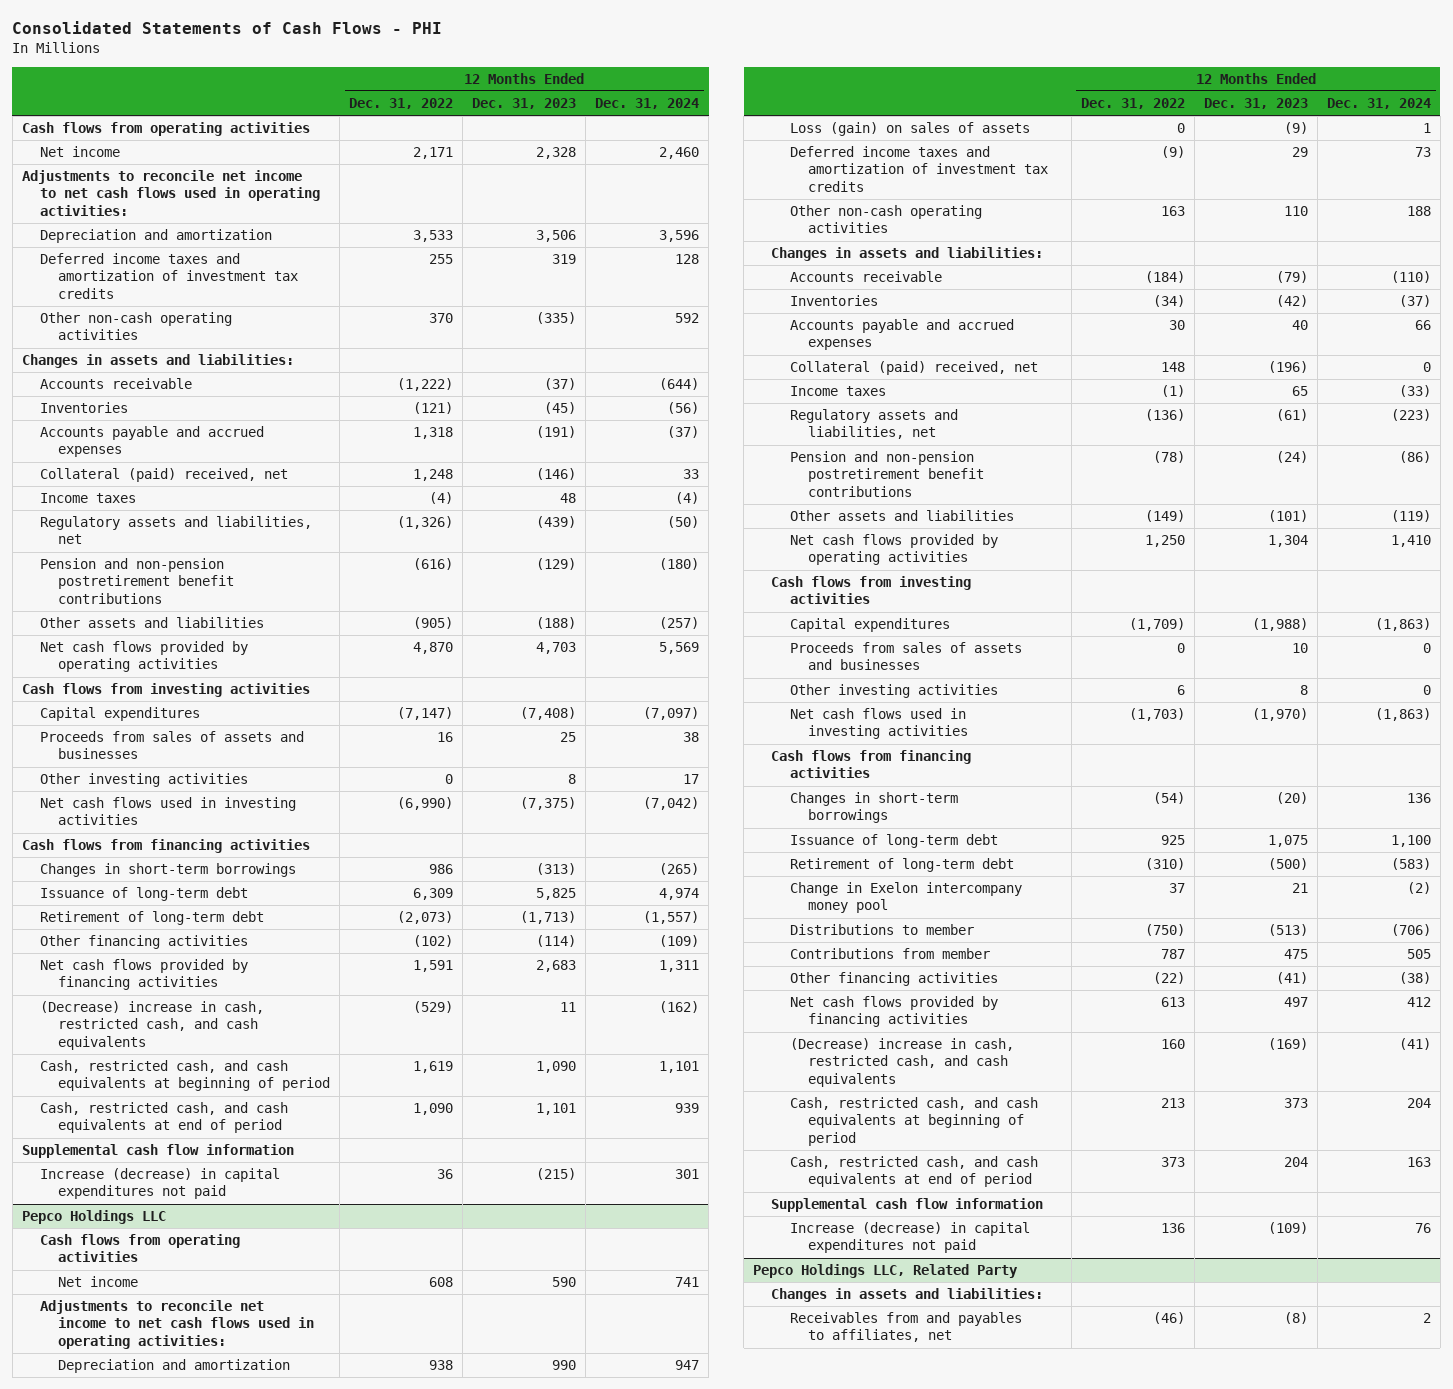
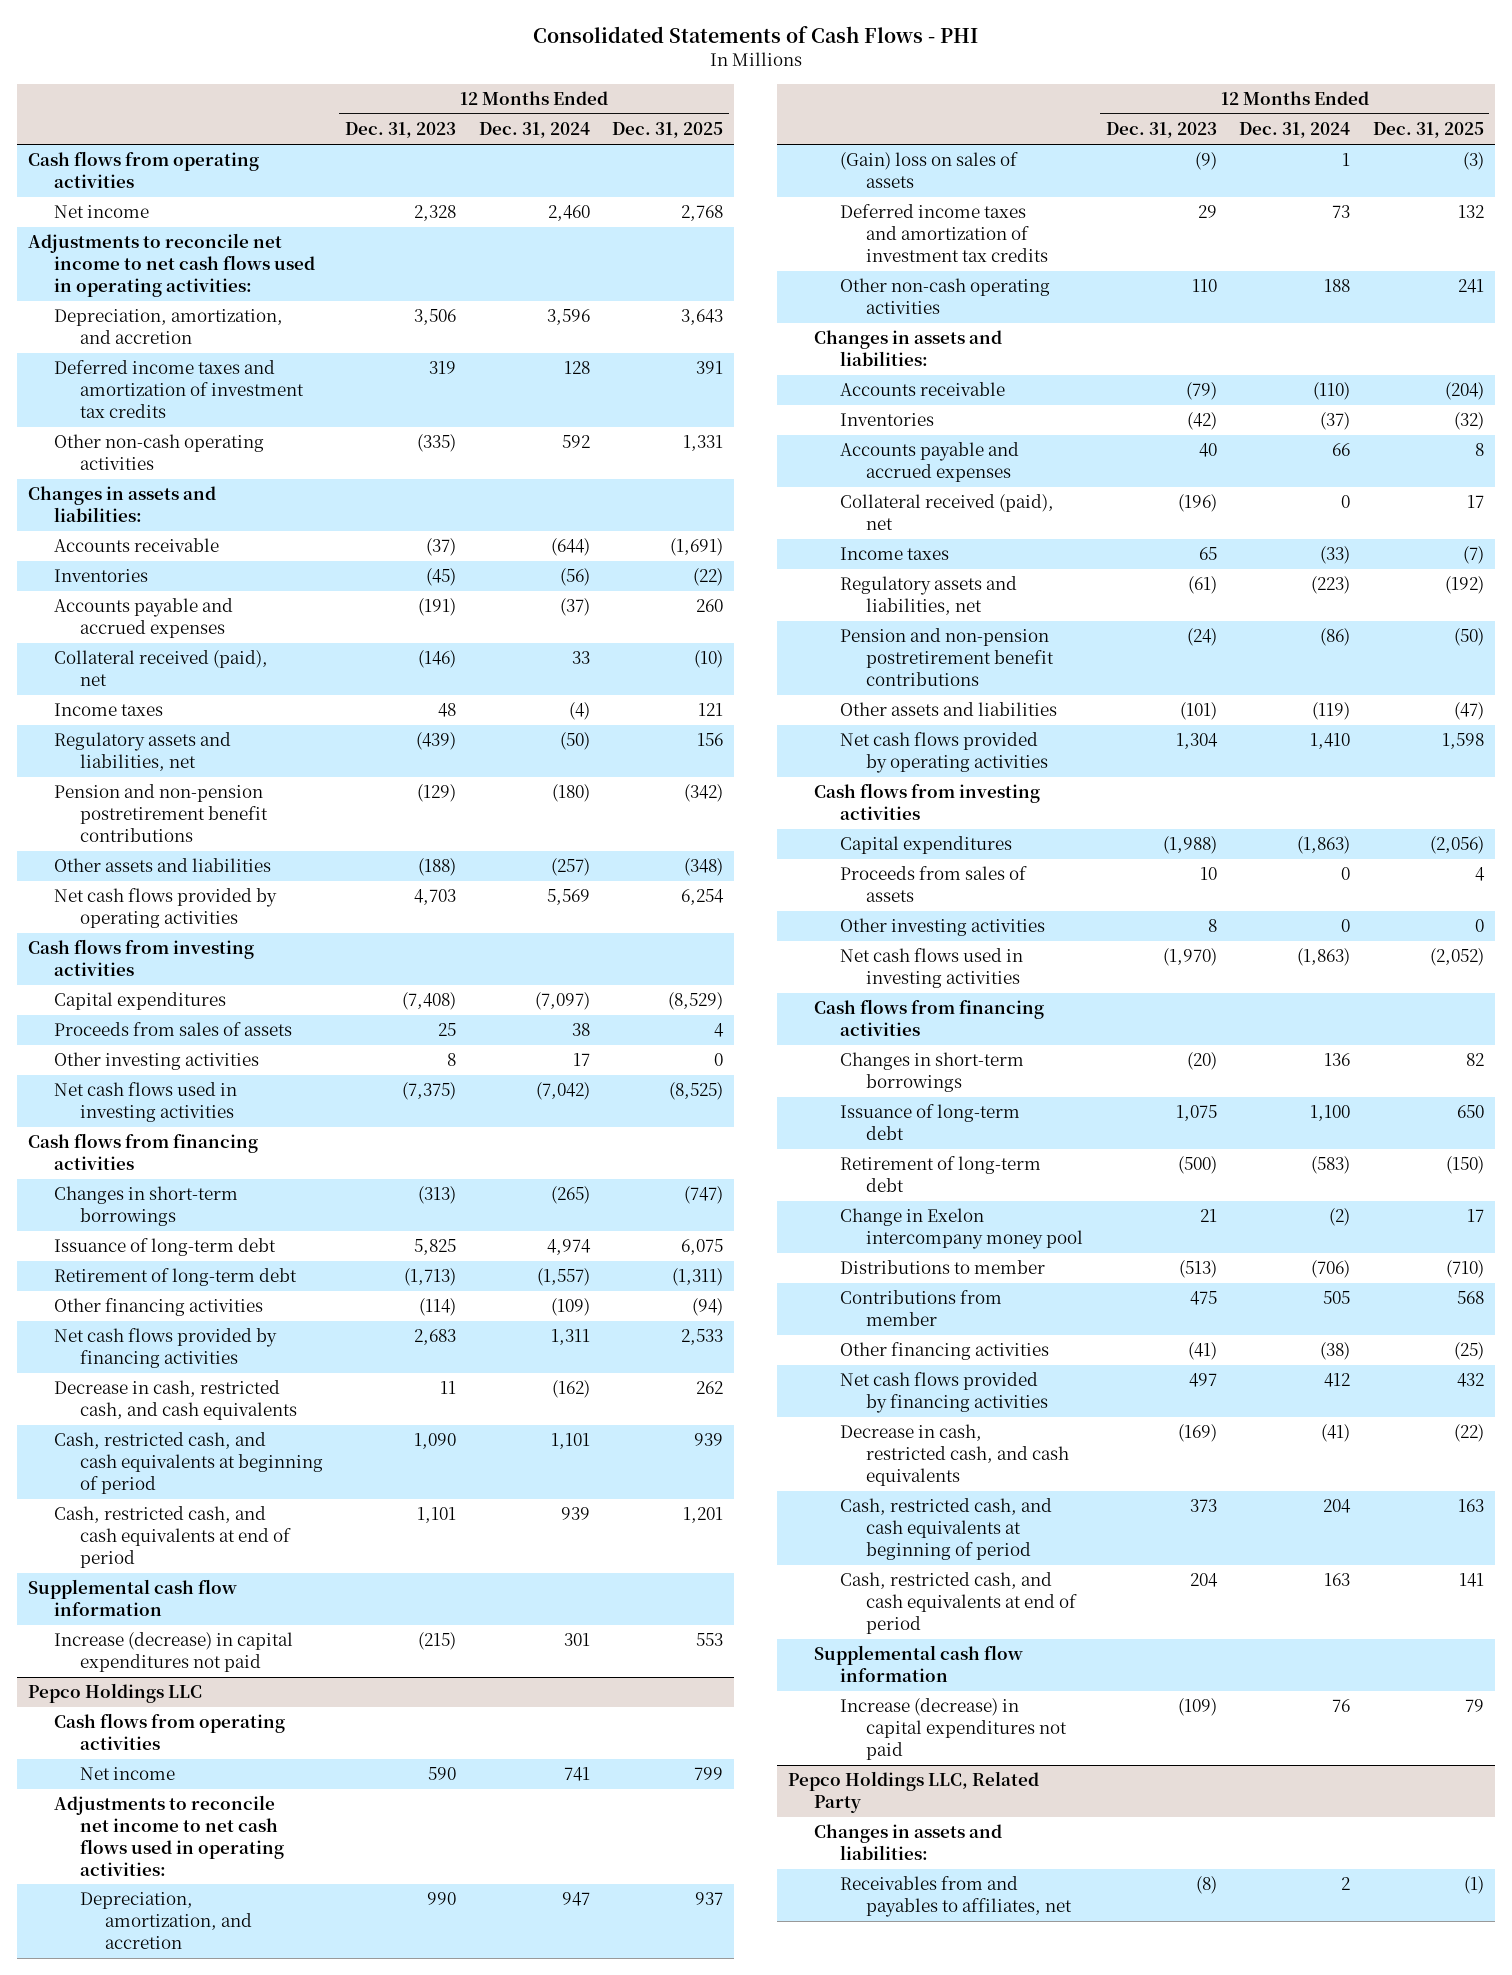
- | 12 Months Ended Dec. 31, 2022 | 12 Months Ended Dec. 31, 2023 | 12 Months Ended Dec. 31, 2024
+ | 12 Months Ended Dec. 31, 2023 | 12 Months Ended Dec. 31, 2024 | 12 Months Ended Dec. 31, 2025
- Depreciation and amortization | 3,533 | 3,506 | 3,596
+ Depreciation, amortization, and accretion | 3,506 | 3,596 | 3,643
- Collateral (paid) received, net | 1,248 | (146) | 33
+ Collateral received (paid), net | (146) | 33 | (10)
- Proceeds from sales of assets and businesses | 16 | 25 | 38
+ Proceeds from sales of assets | 25 | 38 | 4
- (Decrease) increase in cash, restricted cash, and cash equivalents | (529) | 11 | (162)
+ Decrease in cash, restricted cash, and cash equivalents | 11 | (162) | 262
@ Pepco Holdings LLC
- Depreciation and amortization | 938 | 990 | 947
- Loss (gain) on sales of assets | 0 | (9) | 1
+ Depreciation, amortization, and accretion | 990 | 947 | 937
+ (Gain) loss on sales of assets | (9) | 1 | (3)
- Collateral (paid) received, net | 148 | (196) | 0
+ Collateral received (paid), net | (196) | 0 | 17
- Proceeds from sales of assets and businesses | 0 | 10 | 0
+ Proceeds from sales of assets | 10 | 0 | 4
- (Decrease) increase in cash, restricted cash, and cash equivalents | 160 | (169) | (41)
+ Decrease in cash, restricted cash, and cash equivalents | (169) | (41) | (22)

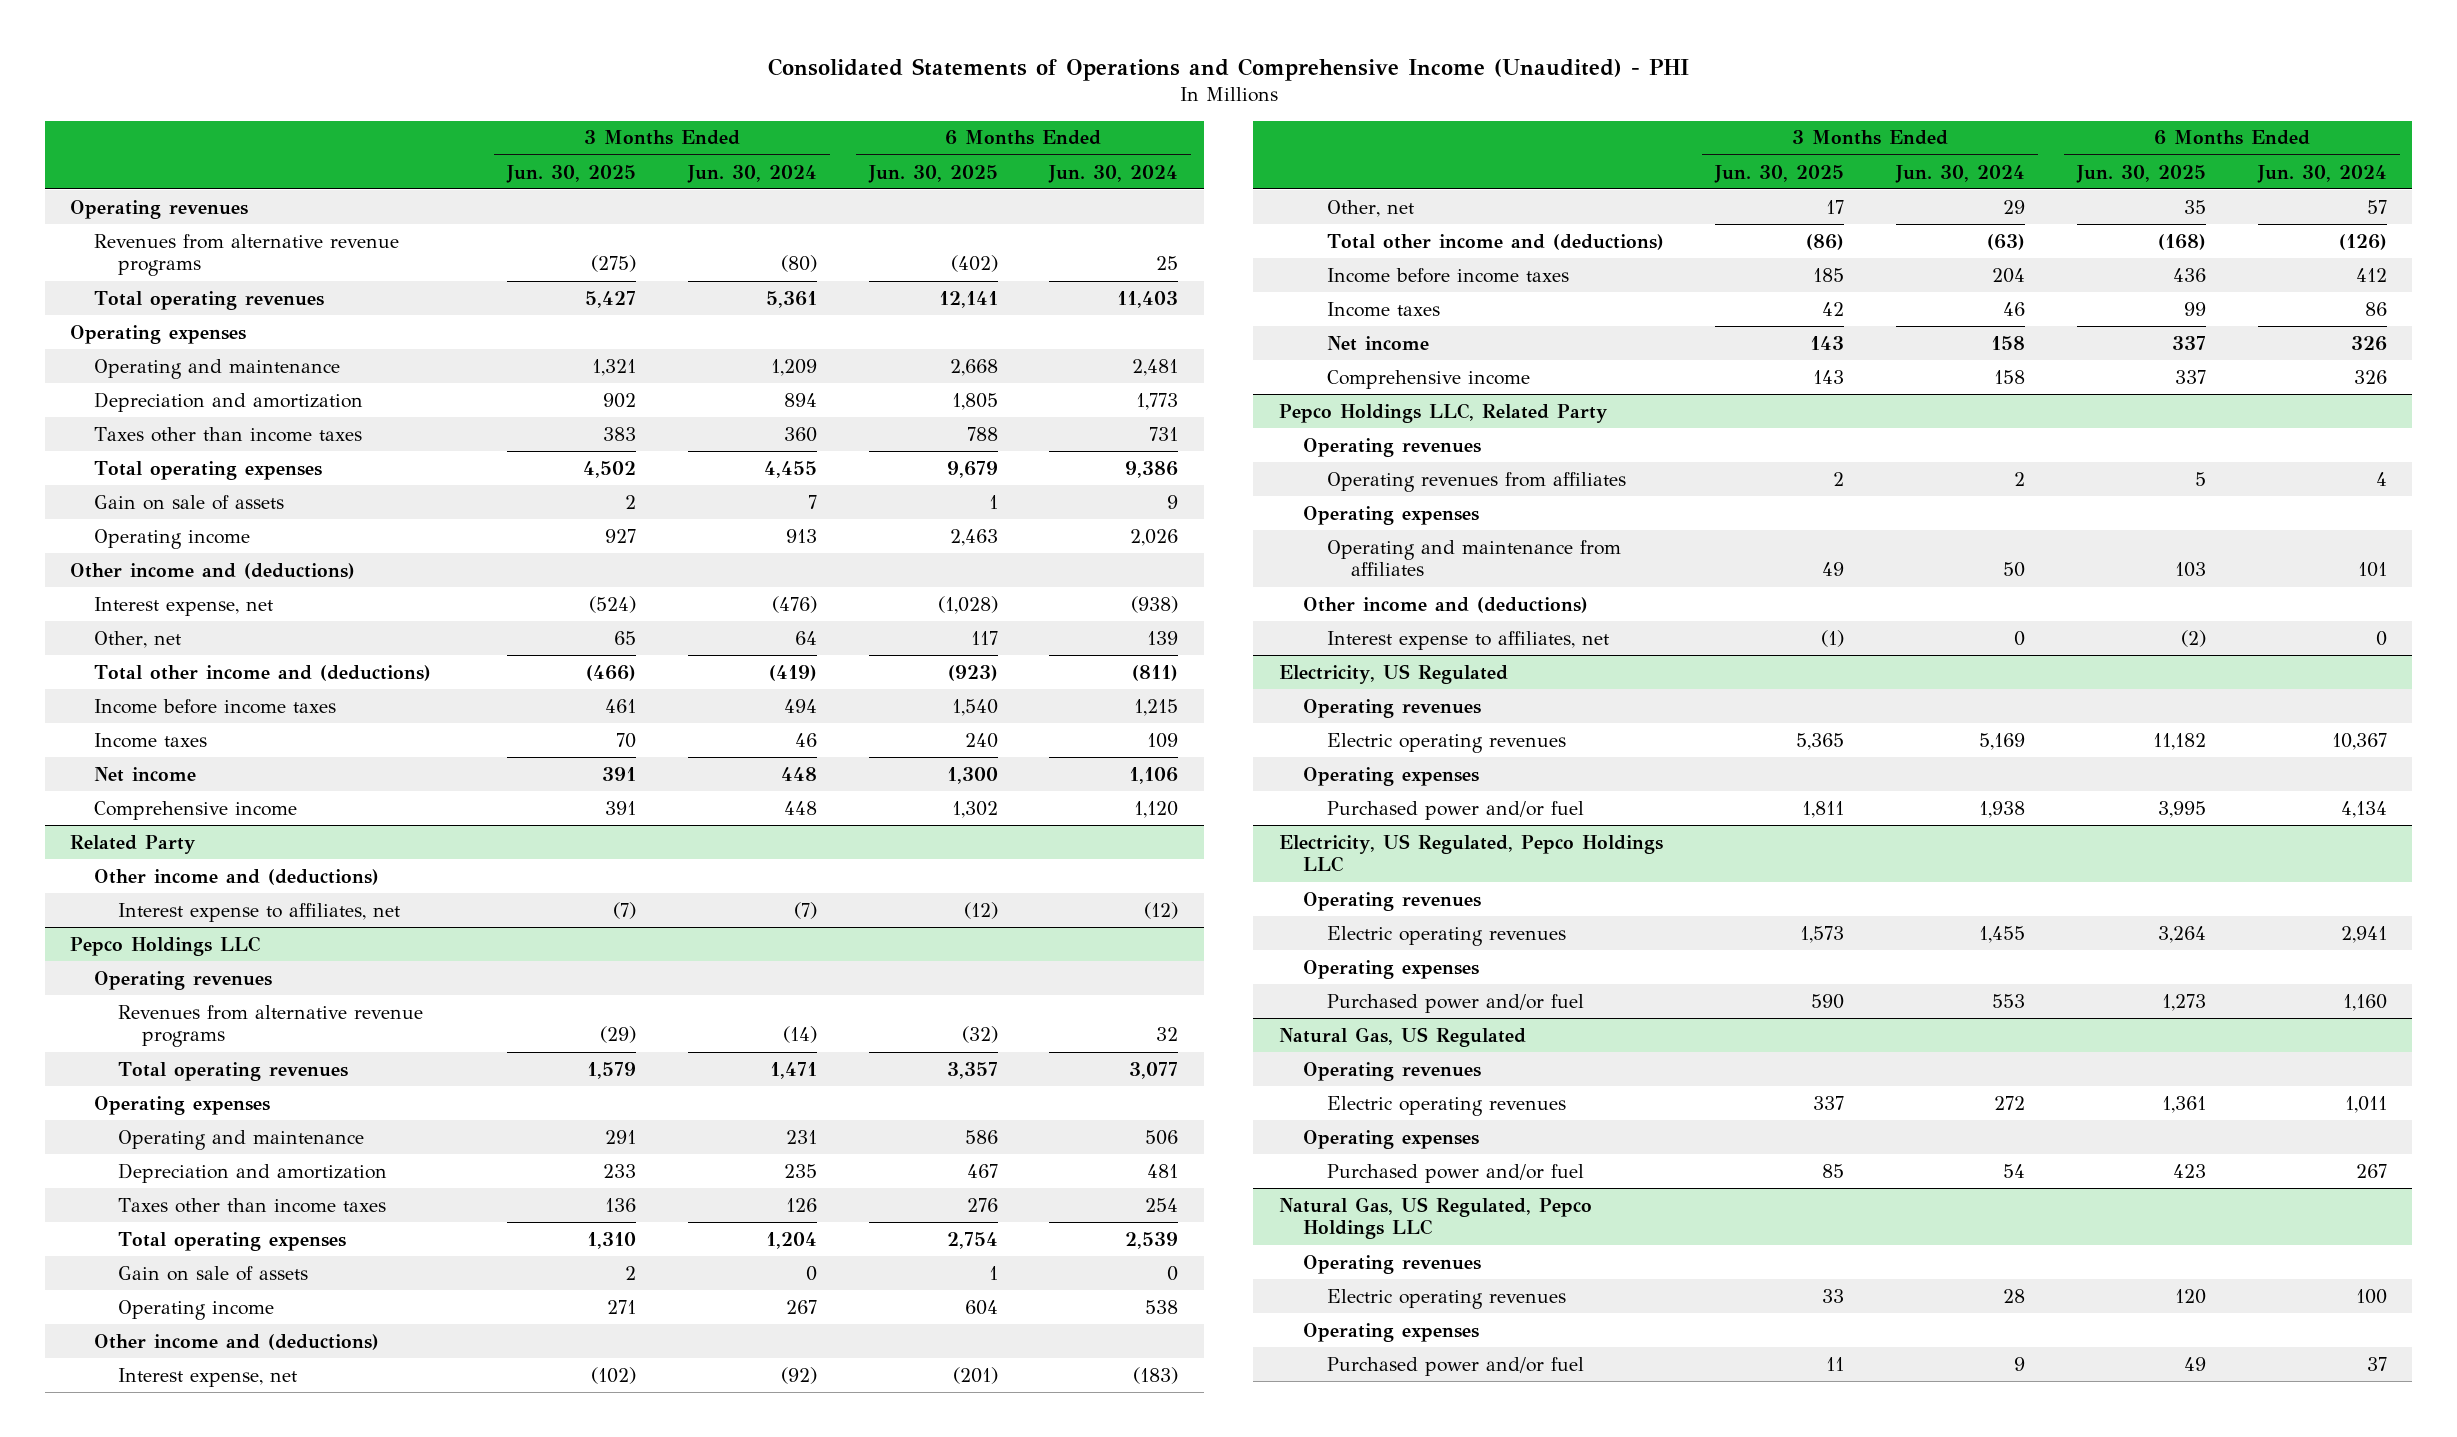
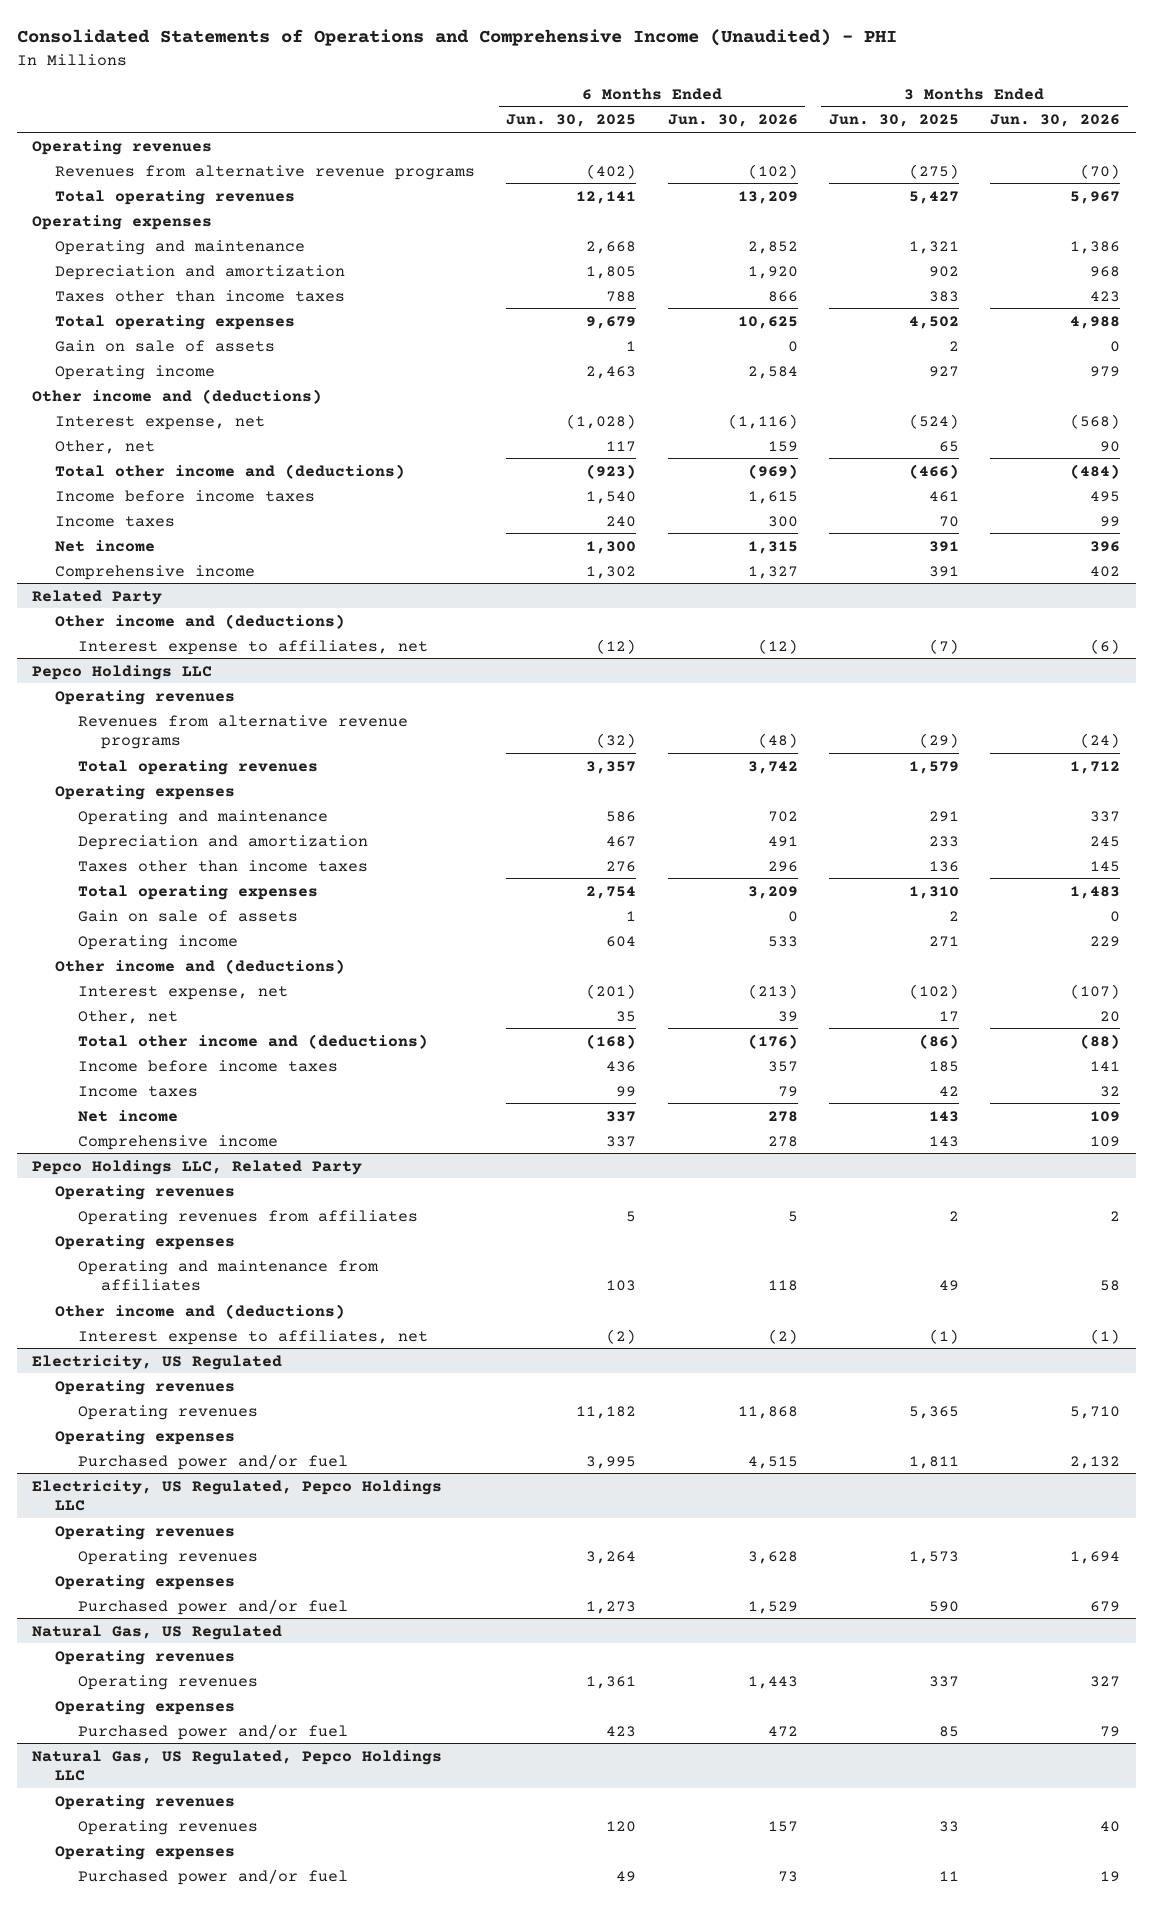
- | 3 Months Ended Jun. 30, 2025 | 3 Months Ended Jun. 30, 2024 | 6 Months Ended Jun. 30, 2025 | 6 Months Ended Jun. 30, 2024
+ | 6 Months Ended Jun. 30, 2025 | 6 Months Ended Jun. 30, 2026 | 3 Months Ended Jun. 30, 2025 | 3 Months Ended Jun. 30, 2026
@ Electricity, US Regulated
- Electric operating revenues | 5,365 | 5,169 | 11,182 | 10,367
+ Operating revenues | 11,182 | 11,868 | 5,365 | 5,710
@ Electricity, US Regulated, Pepco Holdings LLC
- Electric operating revenues | 1,573 | 1,455 | 3,264 | 2,941
+ Operating revenues | 3,264 | 3,628 | 1,573 | 1,694
@ Natural Gas, US Regulated
- Electric operating revenues | 337 | 272 | 1,361 | 1,011
+ Operating revenues | 1,361 | 1,443 | 337 | 327
@ Natural Gas, US Regulated, Pepco Holdings LLC
- Electric operating revenues | 33 | 28 | 120 | 100
+ Operating revenues | 120 | 157 | 33 | 40

